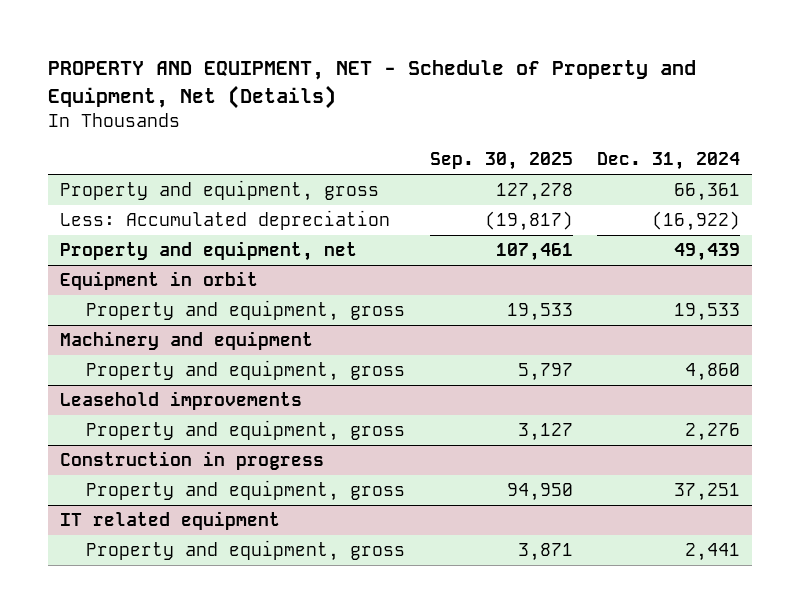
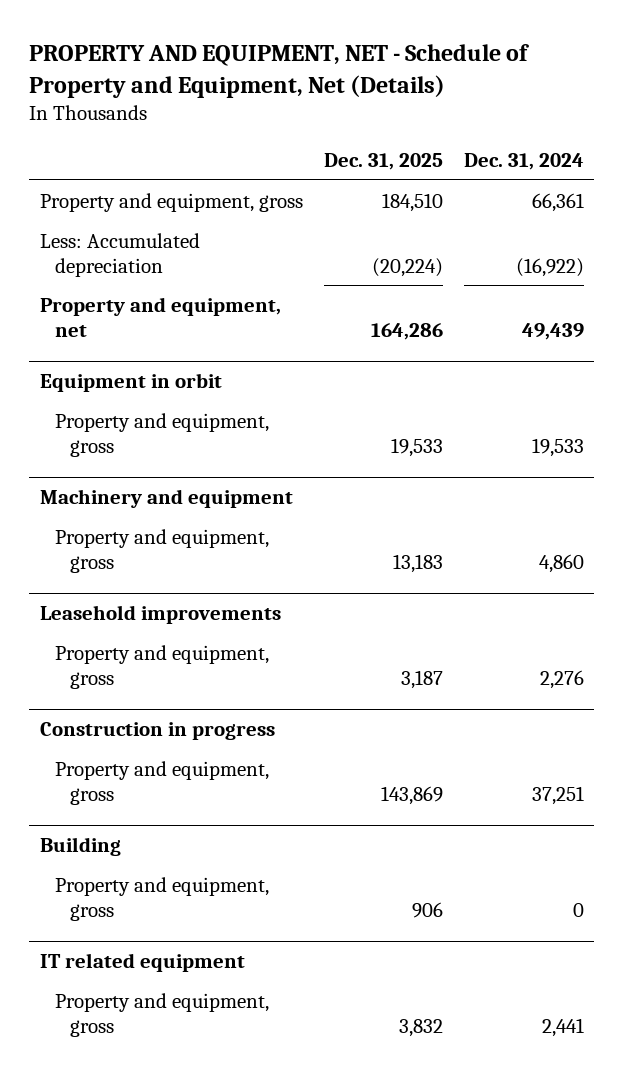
- | Sep. 30, 2025 | Dec. 31, 2024
+ | Dec. 31, 2025 | Dec. 31, 2024
+ Building
+ Property and equipment, gross | 906 | 0

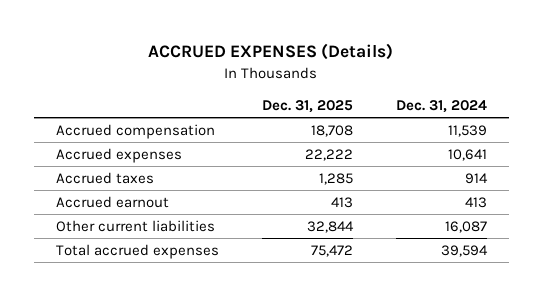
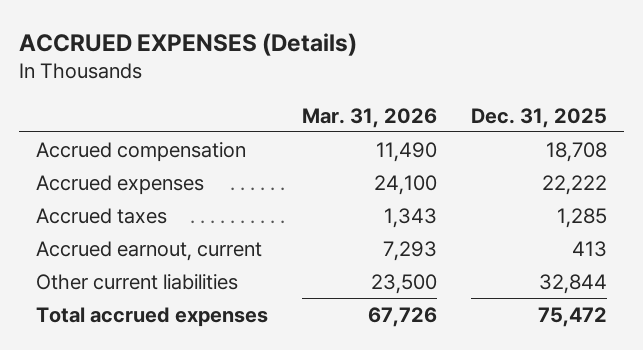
- | Dec. 31, 2025 | Dec. 31, 2024
+ | Mar. 31, 2026 | Dec. 31, 2025
- Accrued earnout | 413 | 413
+ Accrued earnout, current | 7,293 | 413

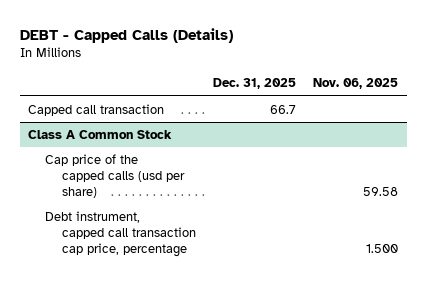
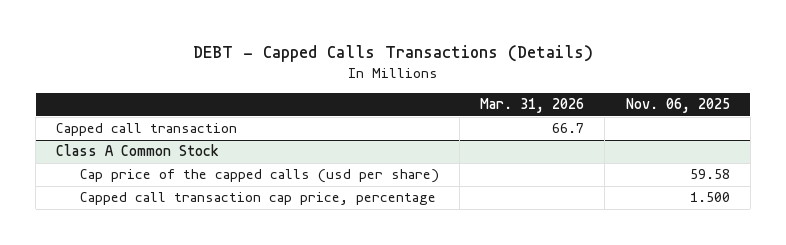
- DEBT - Capped Calls (Details)
+ DEBT - Capped Calls Transactions (Details)
- | Dec. 31, 2025 | Nov. 06, 2025
+ | Mar. 31, 2026 | Nov. 06, 2025
@ Class A Common Stock
- Debt instrument, capped call transaction cap price, percentage | | 1.500
+ Capped call transaction cap price, percentage | | 1.500

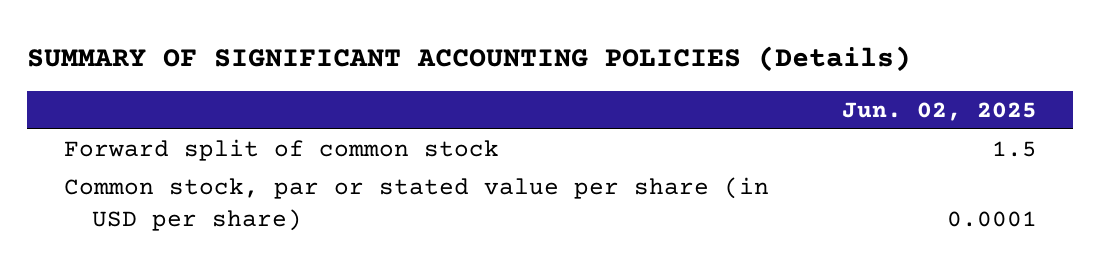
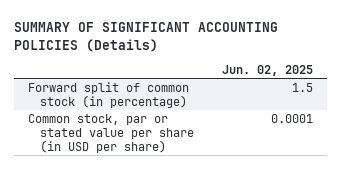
- Forward split of common stock | 1.5
+ Forward split of common stock (in percentage) | 1.5

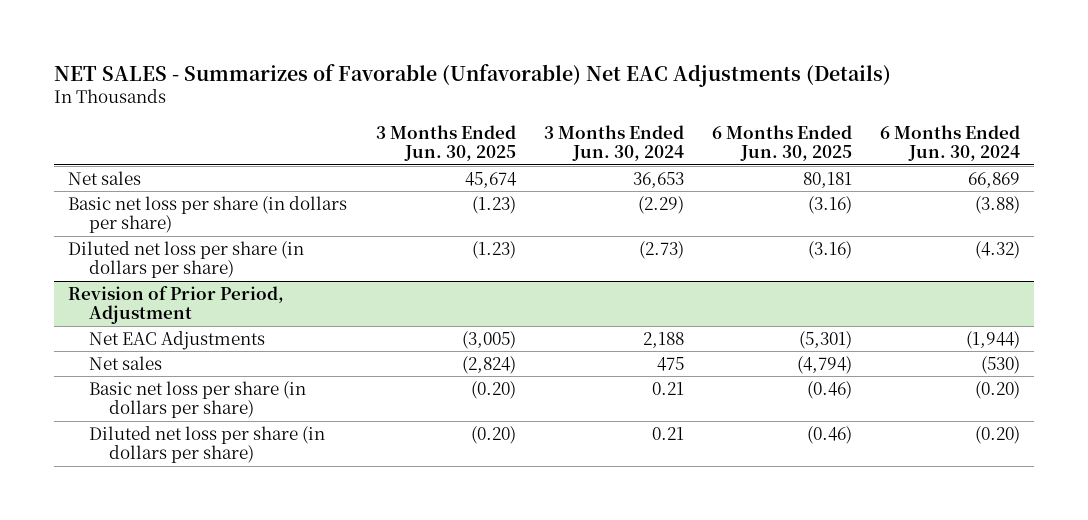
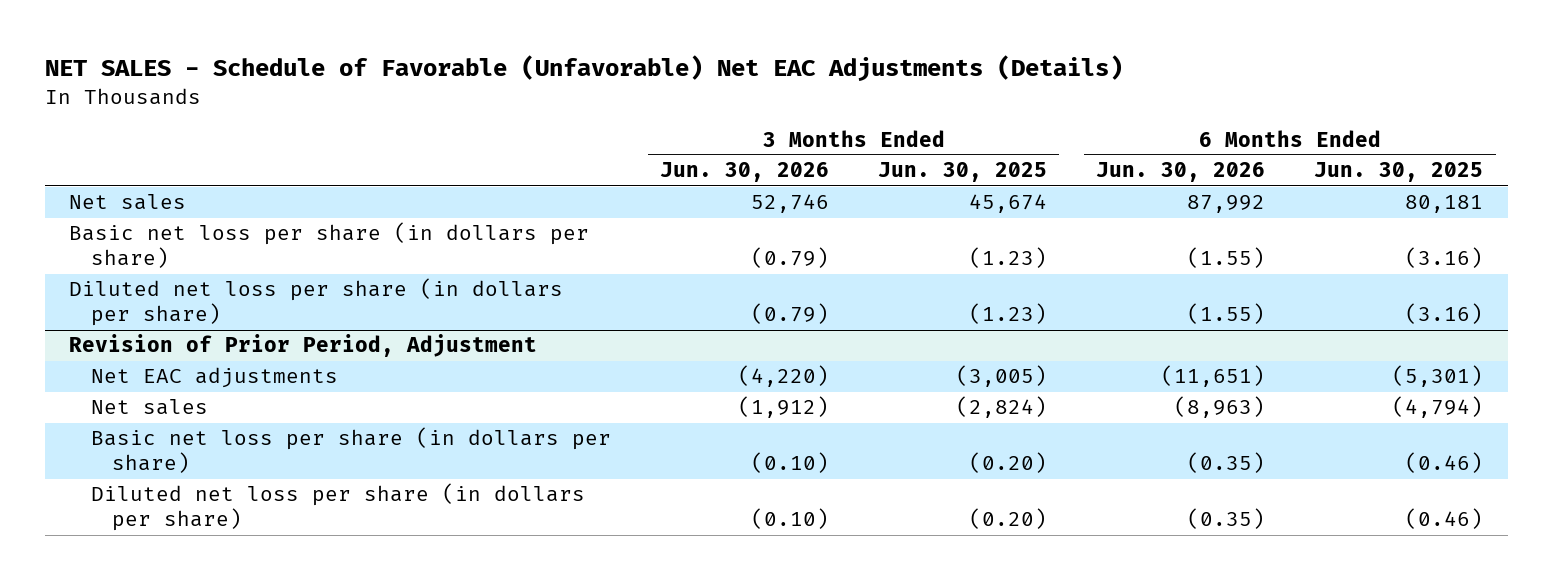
- NET SALES - Summarizes of Favorable (Unfavorable) Net EAC Adjustments (Details)
+ NET SALES - Schedule of Favorable (Unfavorable) Net EAC Adjustments (Details)
- | 3 Months Ended Jun. 30, 2025 | 3 Months Ended Jun. 30, 2024 | 6 Months Ended Jun. 30, 2025 | 6 Months Ended Jun. 30, 2024
+ | 3 Months Ended Jun. 30, 2026 | 3 Months Ended Jun. 30, 2025 | 6 Months Ended Jun. 30, 2026 | 6 Months Ended Jun. 30, 2025
@ Revision of Prior Period, Adjustment
- Net EAC Adjustments | (3,005) | 2,188 | (5,301) | (1,944)
+ Net EAC adjustments | (4,220) | (3,005) | (11,651) | (5,301)

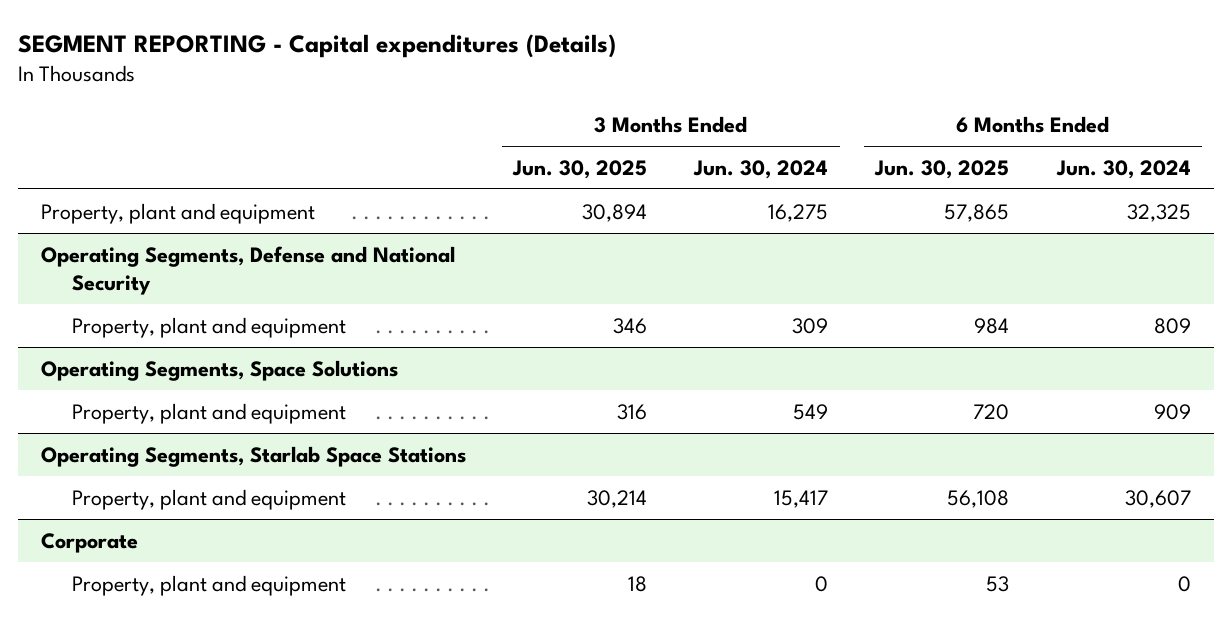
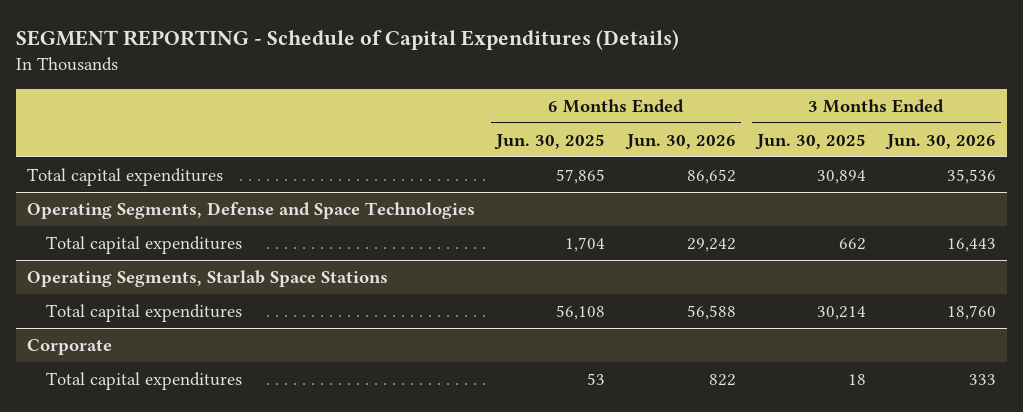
- SEGMENT REPORTING - Capital expenditures (Details)
+ SEGMENT REPORTING - Schedule of Capital Expenditures (Details)
- | 3 Months Ended Jun. 30, 2025 | 3 Months Ended Jun. 30, 2024 | 6 Months Ended Jun. 30, 2025 | 6 Months Ended Jun. 30, 2024
+ | 6 Months Ended Jun. 30, 2025 | 6 Months Ended Jun. 30, 2026 | 3 Months Ended Jun. 30, 2025 | 3 Months Ended Jun. 30, 2026
- Property, plant and equipment | 30,894 | 16,275 | 57,865 | 32,325
- Operating Segments, Defense and National Security
- Property, plant and equipment | 346 | 309 | 984 | 809
- Operating Segments, Space Solutions
- Property, plant and equipment | 316 | 549 | 720 | 909
+ Total capital expenditures | 57,865 | 86,652 | 30,894 | 35,536
+ Operating Segments, Defense and Space Technologies
+ Total capital expenditures | 1,704 | 29,242 | 662 | 16,443
@ Operating Segments, Starlab Space Stations
- Property, plant and equipment | 30,214 | 15,417 | 56,108 | 30,607
+ Total capital expenditures | 56,108 | 56,588 | 30,214 | 18,760
@ Corporate
- Property, plant and equipment | 18 | 0 | 53 | 0
+ Total capital expenditures | 53 | 822 | 18 | 333

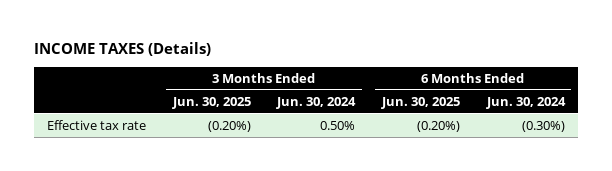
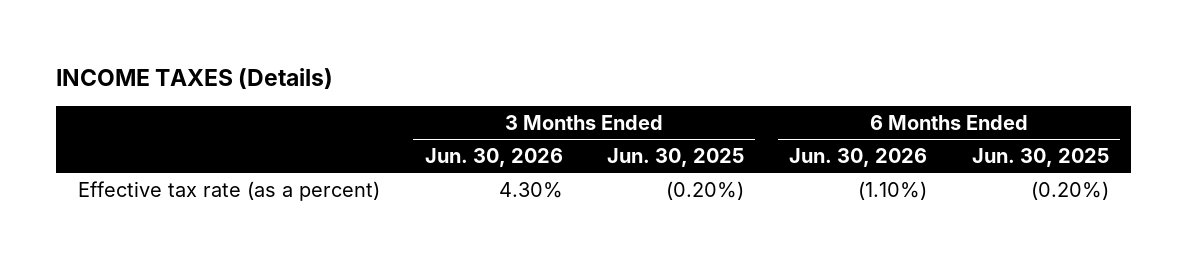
- | 3 Months Ended Jun. 30, 2025 | 3 Months Ended Jun. 30, 2024 | 6 Months Ended Jun. 30, 2025 | 6 Months Ended Jun. 30, 2024
+ | 3 Months Ended Jun. 30, 2026 | 3 Months Ended Jun. 30, 2025 | 6 Months Ended Jun. 30, 2026 | 6 Months Ended Jun. 30, 2025
- Effective tax rate | (0.20%) | 0.50% | (0.20%) | (0.30%)
+ Effective tax rate (as a percent) | 4.30% | (0.20%) | (1.10%) | (0.20%)

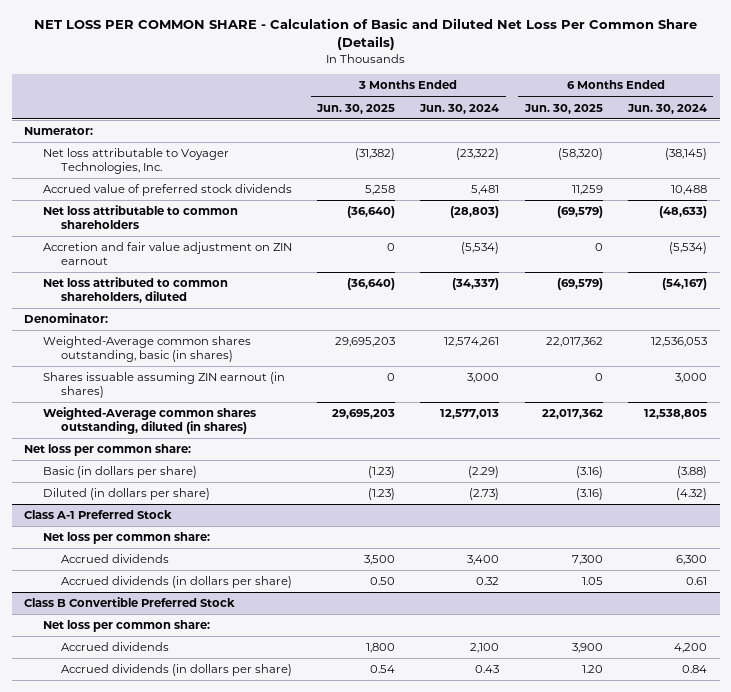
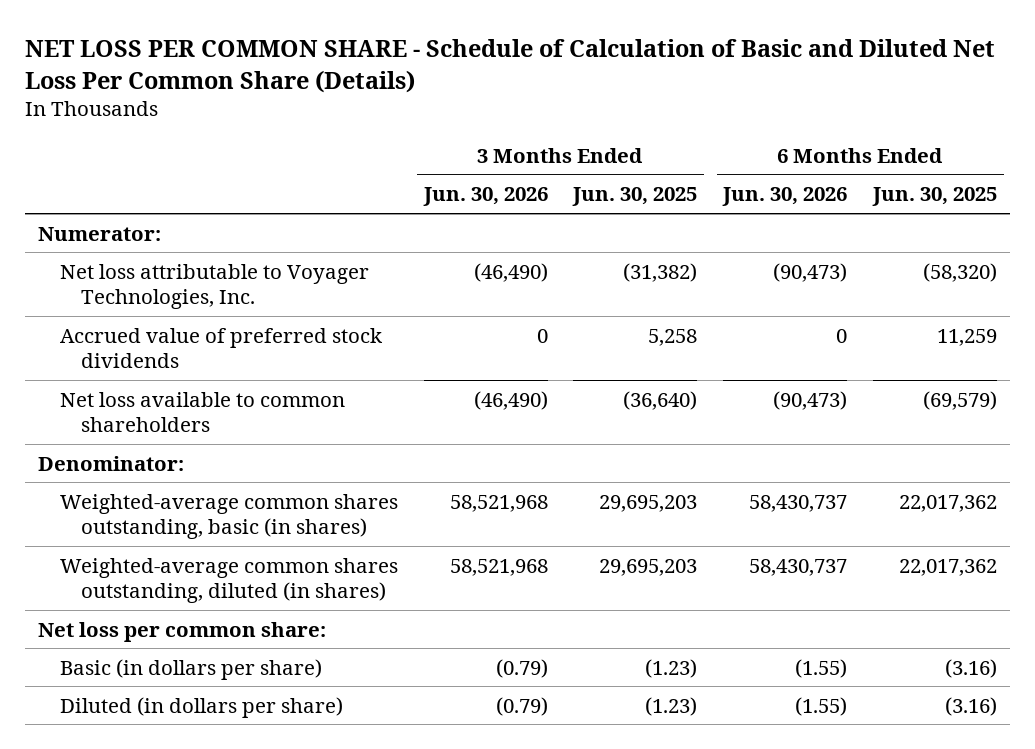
- NET LOSS PER COMMON SHARE - Calculation of Basic and Diluted Net Loss Per Common Share (Details)
+ NET LOSS PER COMMON SHARE - Schedule of Calculation of Basic and Diluted Net Loss Per Common Share (Details)
- | 3 Months Ended Jun. 30, 2025 | 3 Months Ended Jun. 30, 2024 | 6 Months Ended Jun. 30, 2025 | 6 Months Ended Jun. 30, 2024
+ | 3 Months Ended Jun. 30, 2026 | 3 Months Ended Jun. 30, 2025 | 6 Months Ended Jun. 30, 2026 | 6 Months Ended Jun. 30, 2025
- Net loss attributable to common shareholders | (36,640) | (28,803) | (69,579) | (48,633)
- Accretion and fair value adjustment on ZIN earnout | 0 | (5,534) | 0 | (5,534)
- Net loss attributed to common shareholders, diluted | (36,640) | (34,337) | (69,579) | (54,167)
+ Net loss available to common shareholders | (46,490) | (36,640) | (90,473) | (69,579)
- Weighted-Average common shares outstanding, basic (in shares) | 29,695,203 | 12,574,261 | 22,017,362 | 12,536,053
- Shares issuable assuming ZIN earnout (in shares) | 0 | 3,000 | 0 | 3,000
- Weighted-Average common shares outstanding, diluted (in shares) | 29,695,203 | 12,577,013 | 22,017,362 | 12,538,805
+ Weighted-average common shares outstanding, basic (in shares) | 58,521,968 | 29,695,203 | 58,430,737 | 22,017,362
+ Weighted-average common shares outstanding, diluted (in shares) | 58,521,968 | 29,695,203 | 58,430,737 | 22,017,362
- Class A-1 Preferred Stock
- Net loss per common share:
- Accrued dividends | 3,500 | 3,400 | 7,300 | 6,300
- Accrued dividends (in dollars per share) | 0.50 | 0.32 | 1.05 | 0.61
- Class B Convertible Preferred Stock
- Net loss per common share:
- Accrued dividends | 1,800 | 2,100 | 3,900 | 4,200
- Accrued dividends (in dollars per share) | 0.54 | 0.43 | 1.20 | 0.84

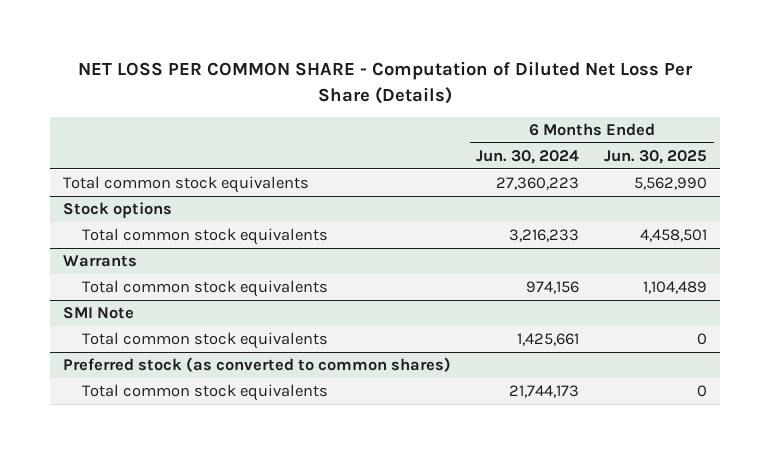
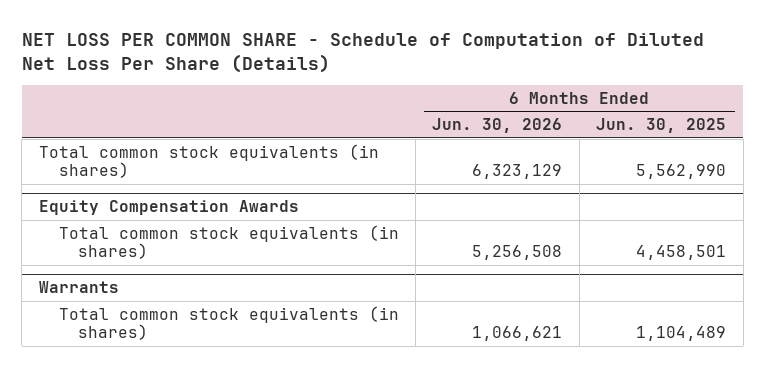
- NET LOSS PER COMMON SHARE - Computation of Diluted Net Loss Per Share (Details)
+ NET LOSS PER COMMON SHARE - Schedule of Computation of Diluted Net Loss Per Share (Details)
- | 6 Months Ended Jun. 30, 2024 | 6 Months Ended Jun. 30, 2025
+ | 6 Months Ended Jun. 30, 2026 | 6 Months Ended Jun. 30, 2025
- Total common stock equivalents | 27,360,223 | 5,562,990
- Stock options
- Total common stock equivalents | 3,216,233 | 4,458,501
+ Total common stock equivalents (in shares) | 6,323,129 | 5,562,990
+ Equity Compensation Awards
+ Total common stock equivalents (in shares) | 5,256,508 | 4,458,501
@ Warrants
- Total common stock equivalents | 974,156 | 1,104,489
- SMI Note
- Total common stock equivalents | 1,425,661 | 0
- Preferred stock (as converted to common shares)
- Total common stock equivalents | 21,744,173 | 0
@ Warrants
+ Total common stock equivalents (in shares) | 1,066,621 | 1,104,489

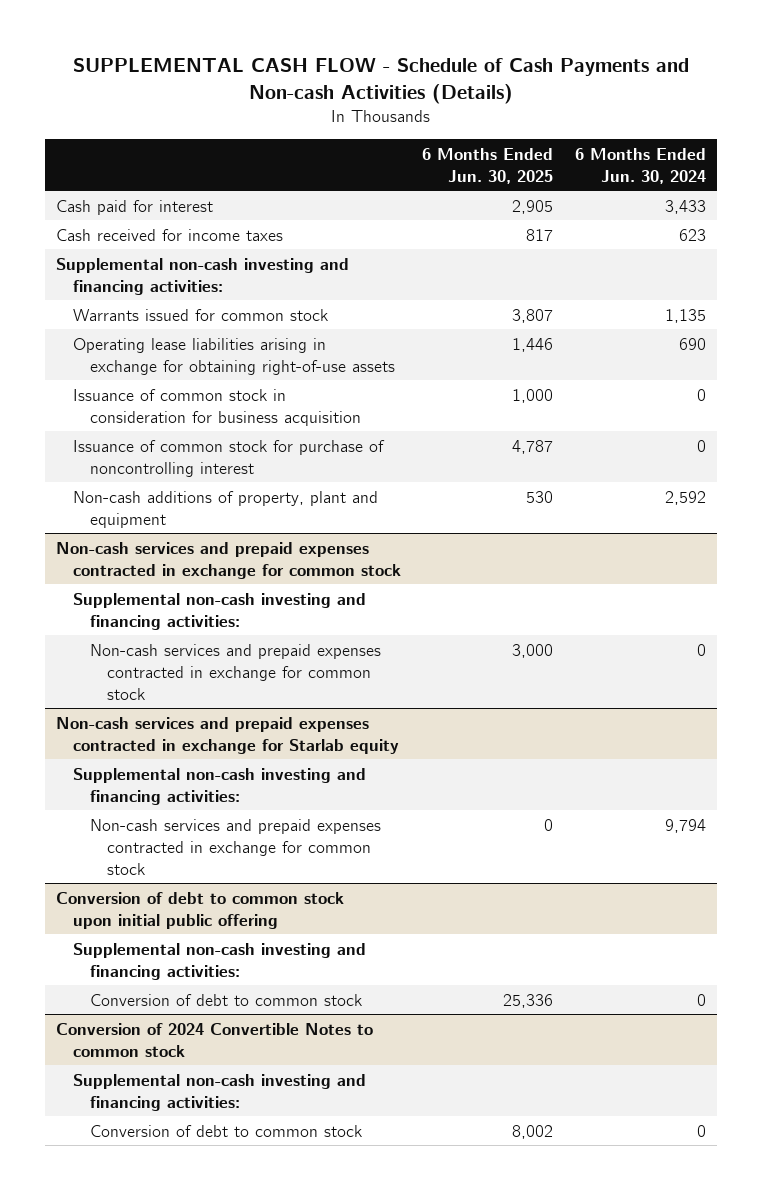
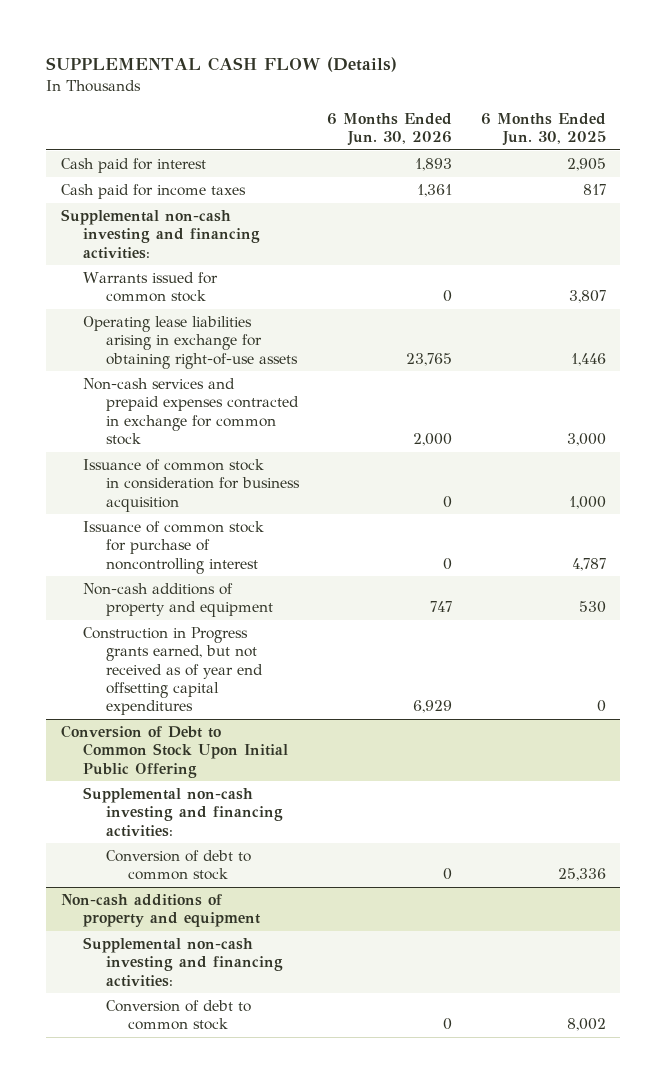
- SUPPLEMENTAL CASH FLOW - Schedule of Cash Payments and Non-cash Activities (Details)
+ SUPPLEMENTAL CASH FLOW (Details)
- | 6 Months Ended Jun. 30, 2025 | 6 Months Ended Jun. 30, 2024
+ | 6 Months Ended Jun. 30, 2026 | 6 Months Ended Jun. 30, 2025
- Cash received for income taxes | 817 | 623
+ Cash paid for income taxes | 1,361 | 817
+ Non-cash services and prepaid expenses contracted in exchange for common stock | 2,000 | 3,000
- Non-cash additions of property, plant and equipment | 530 | 2,592
- Non-cash services and prepaid expenses contracted in exchange for common stock
- Supplemental non-cash investing and financing activities:
- Non-cash services and prepaid expenses contracted in exchange for common stock | 3,000 | 0
- Non-cash services and prepaid expenses contracted in exchange for Starlab equity
- Supplemental non-cash investing and financing activities:
- Non-cash services and prepaid expenses contracted in exchange for common stock | 0 | 9,794
- Conversion of debt to common stock upon initial public offering
+ Non-cash additions of property and equipment | 747 | 530
+ Construction in Progress grants earned, but not received as of year end offsetting capital expenditures | 6,929 | 0
+ Conversion of Debt to Common Stock Upon Initial Public Offering
- Conversion of 2024 Convertible Notes to common stock
+ Non-cash additions of property and equipment

